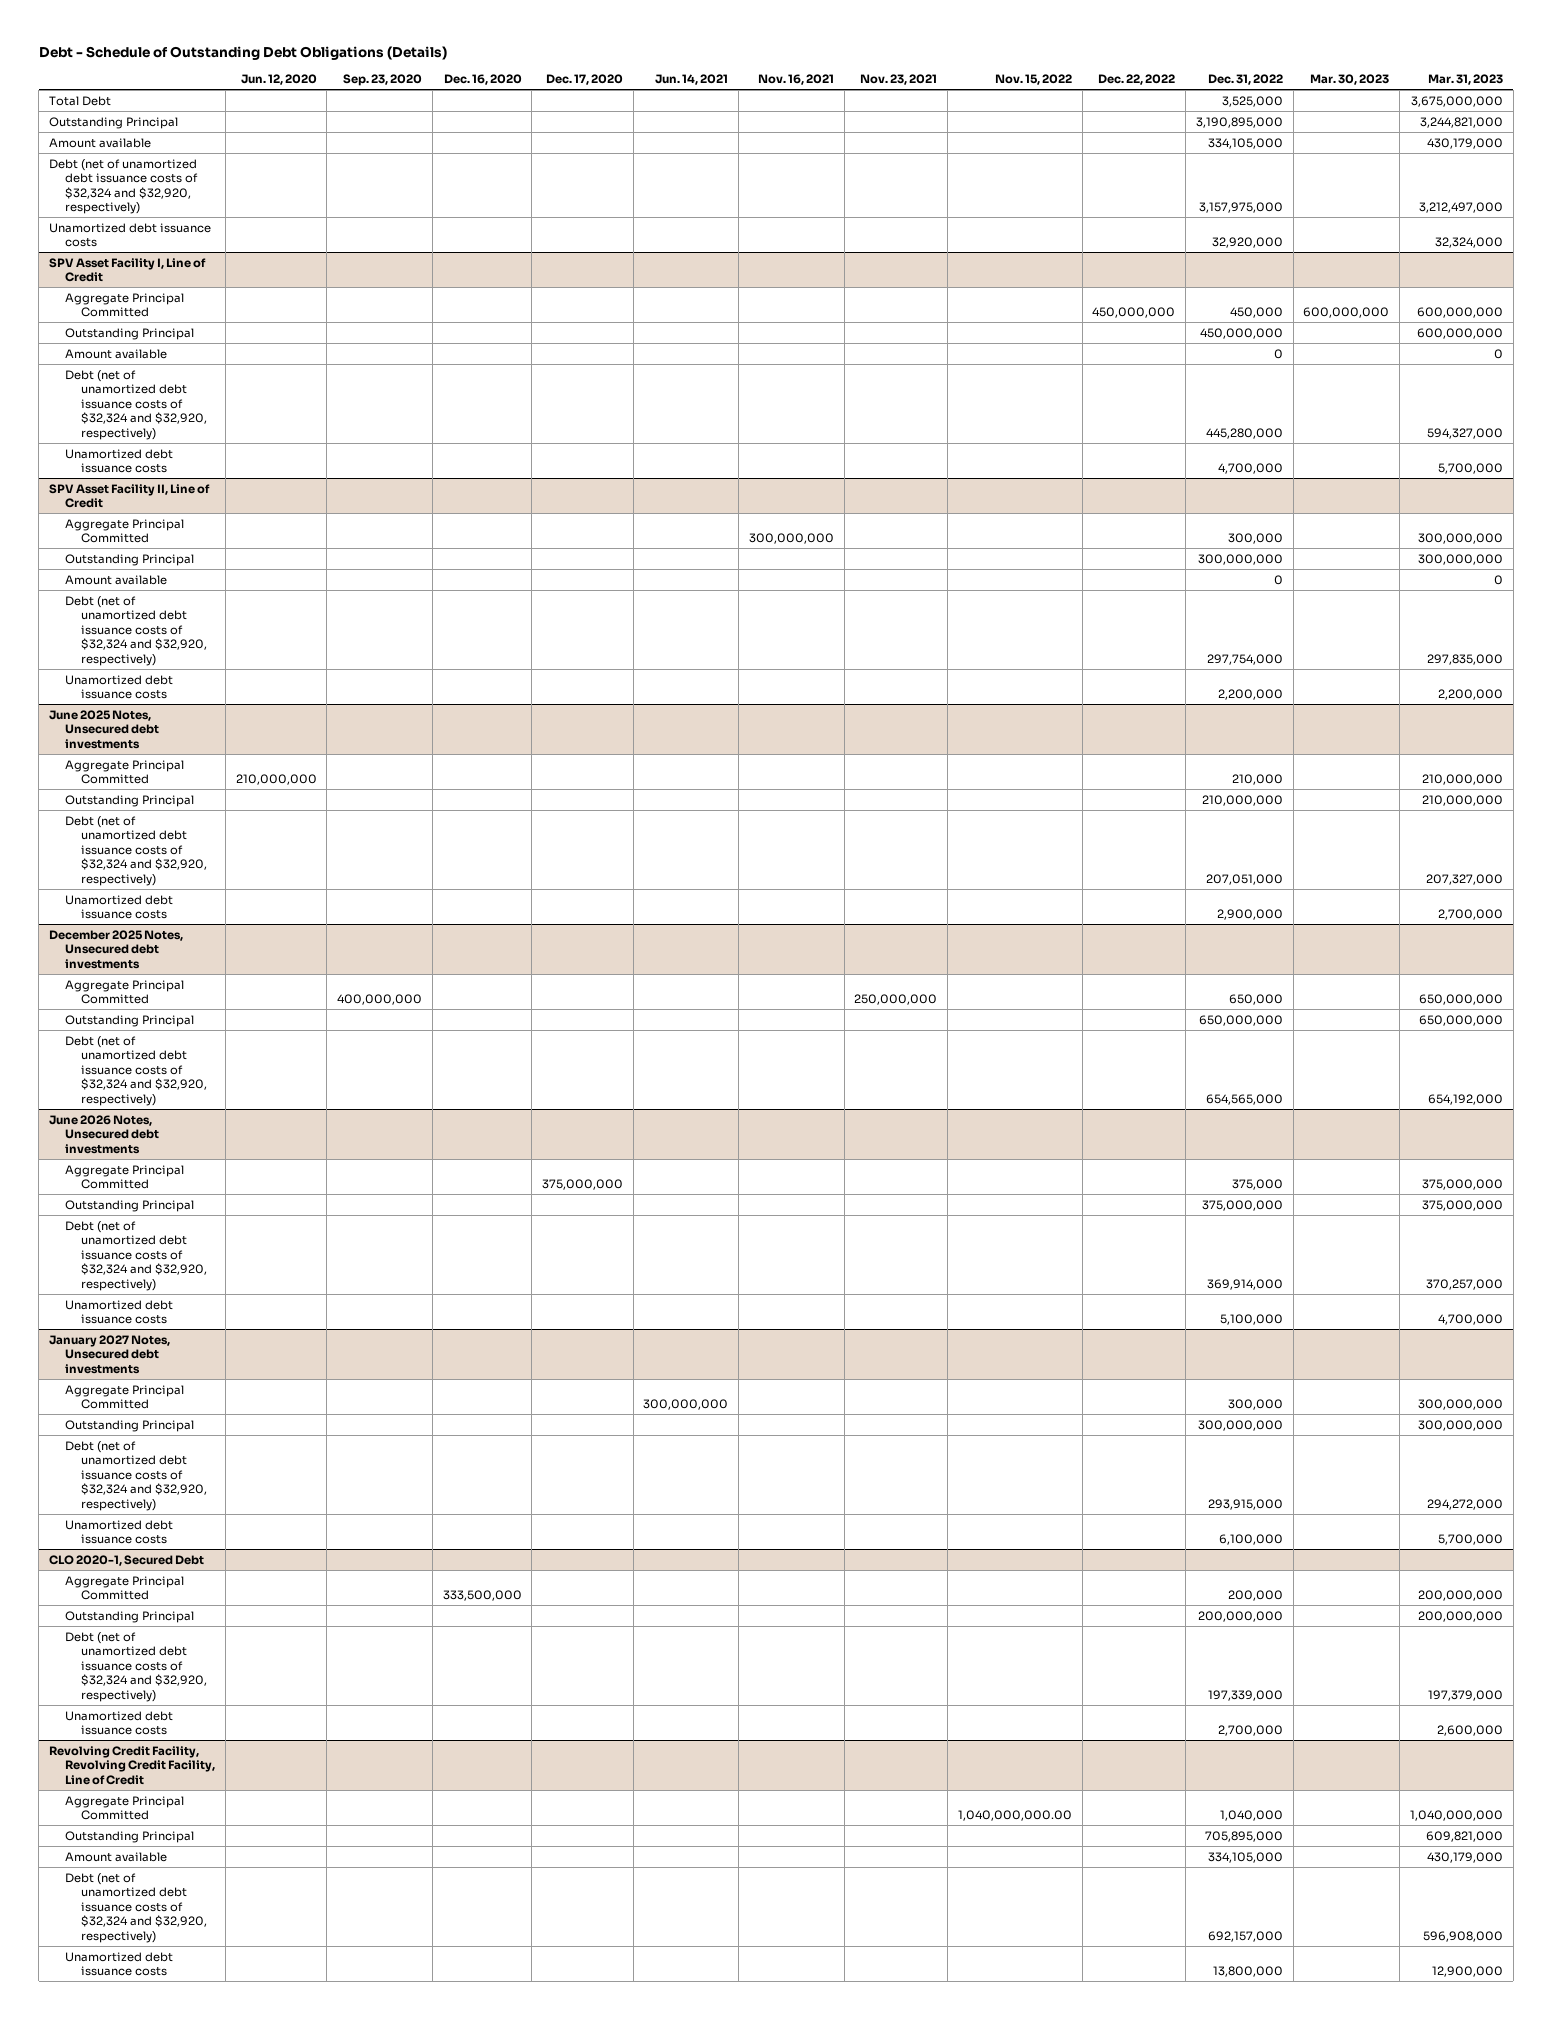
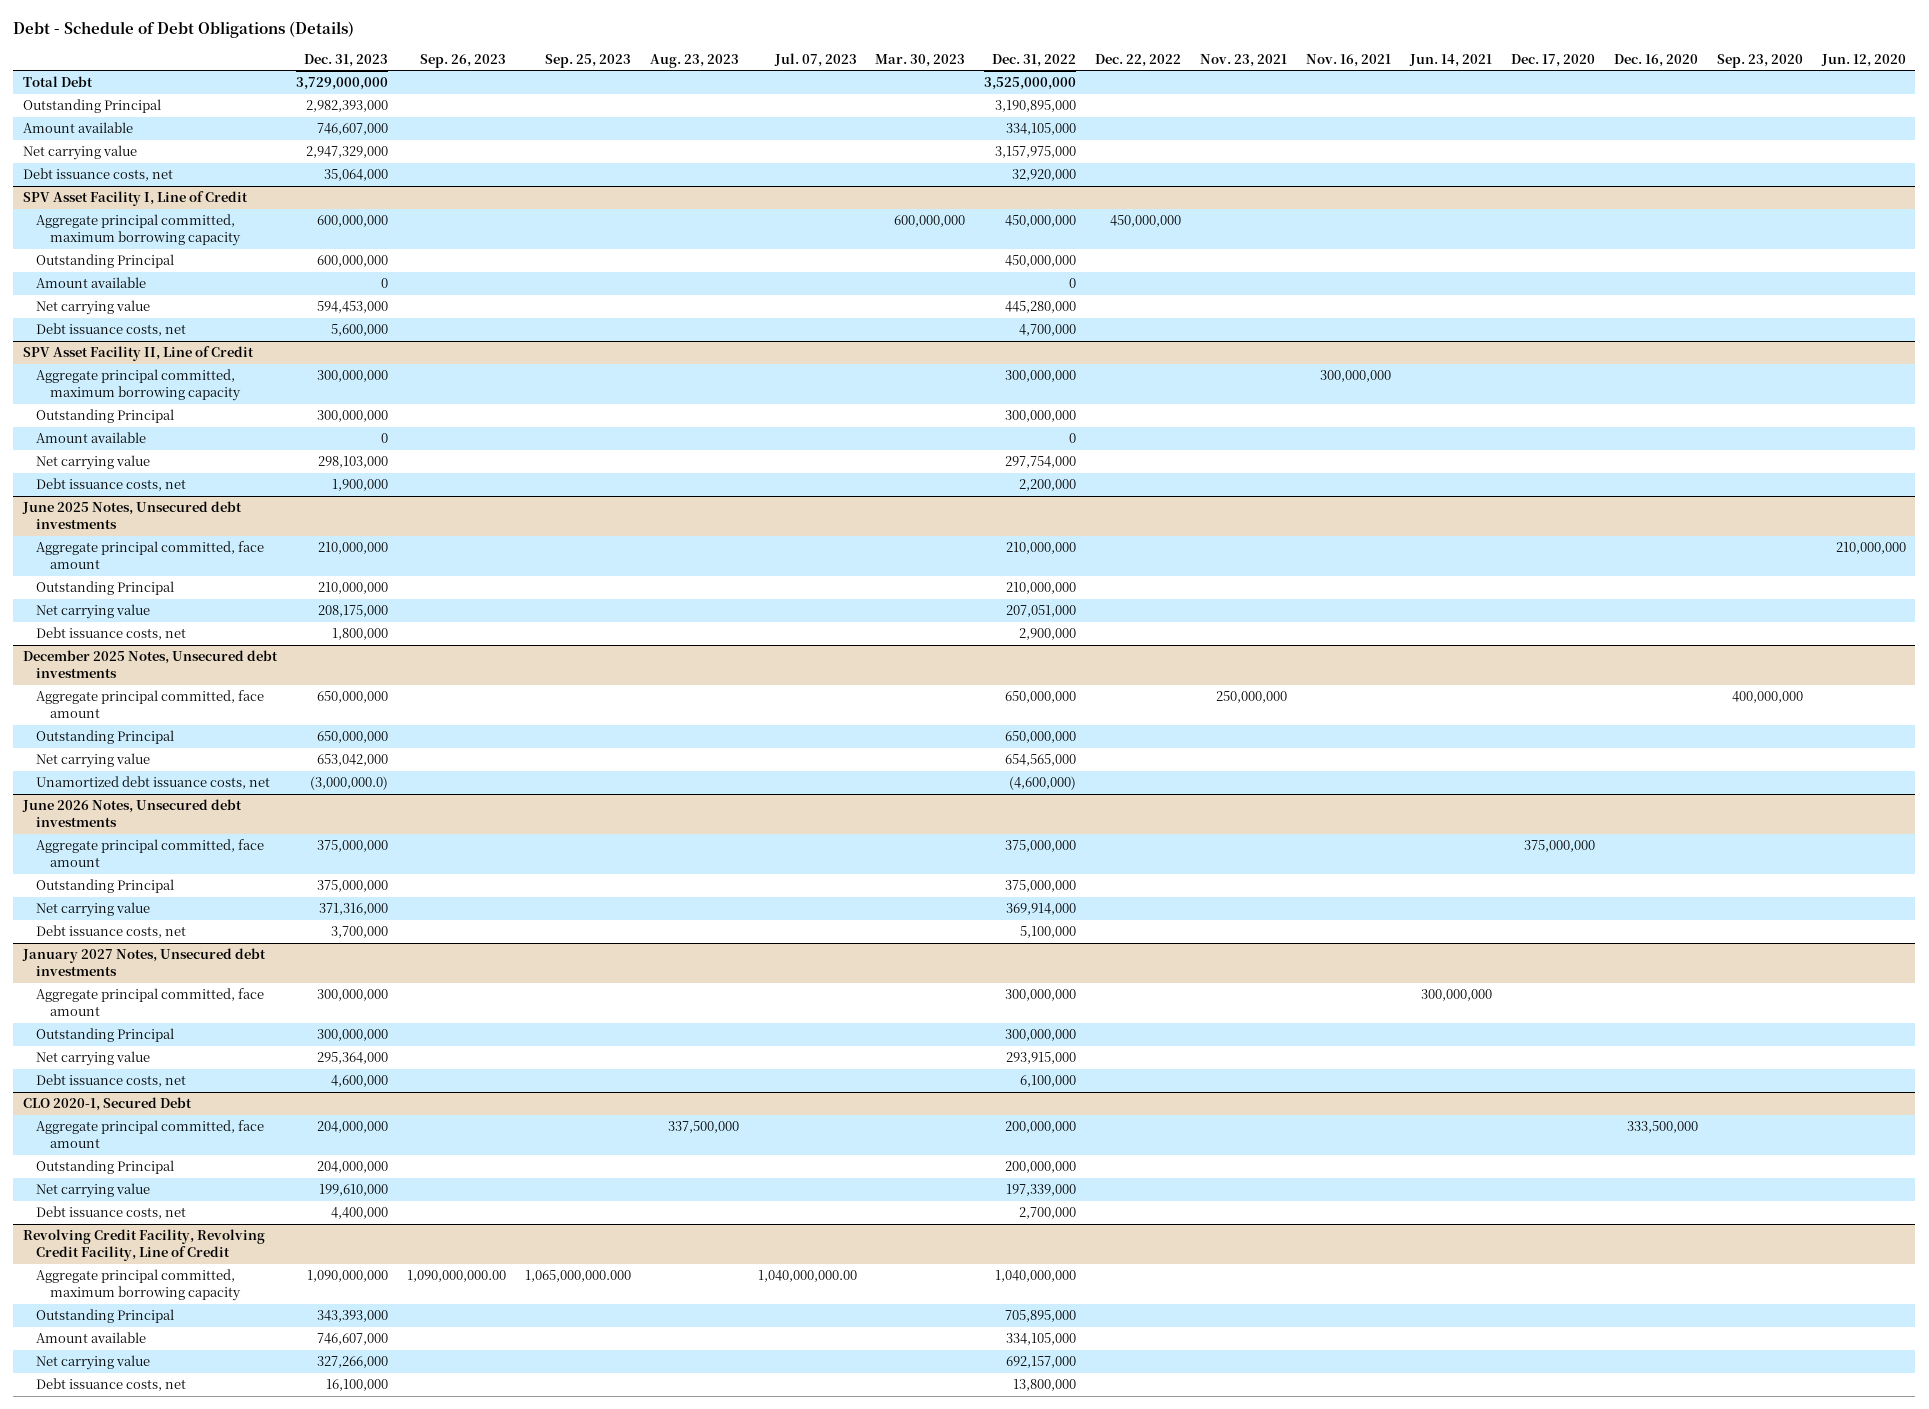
- Debt - Schedule of Outstanding Debt Obligations (Details)
+ Debt - Schedule of Debt Obligations (Details)
- | Jun. 12, 2020 | Sep. 23, 2020 | Dec. 16, 2020 | Dec. 17, 2020 | Jun. 14, 2021 | Nov. 16, 2021 | Nov. 23, 2021 | Nov. 15, 2022 | Dec. 22, 2022 | Dec. 31, 2022 | Mar. 30, 2023 | Mar. 31, 2023
+ | Dec. 31, 2023 | Sep. 26, 2023 | Sep. 25, 2023 | Aug. 23, 2023 | Jul. 07, 2023 | Mar. 30, 2023 | Dec. 31, 2022 | Dec. 22, 2022 | Nov. 23, 2021 | Nov. 16, 2021 | Jun. 14, 2021 | Dec. 17, 2020 | Dec. 16, 2020 | Sep. 23, 2020 | Jun. 12, 2020
- Total Debt | | | | | | | | | | 3,525,000 | | 3,675,000,000
+ Total Debt | 3,729,000,000 | | | | | | 3,525,000,000 | | | | | | | |
- Debt (net of unamortized debt issuance costs of $32,324 and $32,920, respectively) | | | | | | | | | | 3,157,975,000 | | 3,212,497,000
- Unamortized debt issuance costs | | | | | | | | | | 32,920,000 | | 32,324,000
+ Net carrying value | 2,947,329,000 | | | | | | 3,157,975,000 | | | | | | | |
+ Debt issuance costs, net | 35,064,000 | | | | | | 32,920,000 | | | | | | | |
@ SPV Asset Facility I, Line of Credit
- Aggregate Principal Committed | | | | | | | | | 450,000,000 | 450,000 | 600,000,000 | 600,000,000
+ Aggregate principal committed, maximum borrowing capacity | 600,000,000 | | | | | 600,000,000 | 450,000,000 | 450,000,000 | | | | | | |
- Debt (net of unamortized debt issuance costs of $32,324 and $32,920, respectively) | | | | | | | | | | 445,280,000 | | 594,327,000
- Unamortized debt issuance costs | | | | | | | | | | 4,700,000 | | 5,700,000
+ Net carrying value | 594,453,000 | | | | | | 445,280,000 | | | | | | | |
+ Debt issuance costs, net | 5,600,000 | | | | | | 4,700,000 | | | | | | | |
@ SPV Asset Facility II, Line of Credit
- Aggregate Principal Committed | | | | | | 300,000,000 | | | | 300,000 | | 300,000,000
+ Aggregate principal committed, maximum borrowing capacity | 300,000,000 | | | | | | 300,000,000 | | | 300,000,000 | | | | |
- Debt (net of unamortized debt issuance costs of $32,324 and $32,920, respectively) | | | | | | | | | | 297,754,000 | | 297,835,000
- Unamortized debt issuance costs | | | | | | | | | | 2,200,000 | | 2,200,000
+ Net carrying value | 298,103,000 | | | | | | 297,754,000 | | | | | | | |
+ Debt issuance costs, net | 1,900,000 | | | | | | 2,200,000 | | | | | | | |
@ June 2025 Notes, Unsecured debt investments
- Aggregate Principal Committed | 210,000,000 | | | | | | | | | 210,000 | | 210,000,000
+ Aggregate principal committed, face amount | 210,000,000 | | | | | | 210,000,000 | | | | | | | | 210,000,000
- Debt (net of unamortized debt issuance costs of $32,324 and $32,920, respectively) | | | | | | | | | | 207,051,000 | | 207,327,000
- Unamortized debt issuance costs | | | | | | | | | | 2,900,000 | | 2,700,000
+ Net carrying value | 208,175,000 | | | | | | 207,051,000 | | | | | | | |
+ Debt issuance costs, net | 1,800,000 | | | | | | 2,900,000 | | | | | | | |
@ December 2025 Notes, Unsecured debt investments
- Aggregate Principal Committed | | 400,000,000 | | | | | 250,000,000 | | | 650,000 | | 650,000,000
+ Aggregate principal committed, face amount | 650,000,000 | | | | | | 650,000,000 | | 250,000,000 | | | | | 400,000,000 |
- Debt (net of unamortized debt issuance costs of $32,324 and $32,920, respectively) | | | | | | | | | | 654,565,000 | | 654,192,000
+ Net carrying value | 653,042,000 | | | | | | 654,565,000 | | | | | | | |
+ Unamortized debt issuance costs, net | (3,000,000.0) | | | | | | (4,600,000) | | | | | | | |
@ June 2026 Notes, Unsecured debt investments
- Aggregate Principal Committed | | | | 375,000,000 | | | | | | 375,000 | | 375,000,000
+ Aggregate principal committed, face amount | 375,000,000 | | | | | | 375,000,000 | | | | | 375,000,000 | | |
- Debt (net of unamortized debt issuance costs of $32,324 and $32,920, respectively) | | | | | | | | | | 369,914,000 | | 370,257,000
- Unamortized debt issuance costs | | | | | | | | | | 5,100,000 | | 4,700,000
+ Net carrying value | 371,316,000 | | | | | | 369,914,000 | | | | | | | |
+ Debt issuance costs, net | 3,700,000 | | | | | | 5,100,000 | | | | | | | |
@ January 2027 Notes, Unsecured debt investments
- Aggregate Principal Committed | | | | | 300,000,000 | | | | | 300,000 | | 300,000,000
+ Aggregate principal committed, face amount | 300,000,000 | | | | | | 300,000,000 | | | | 300,000,000 | | | |
- Debt (net of unamortized debt issuance costs of $32,324 and $32,920, respectively) | | | | | | | | | | 293,915,000 | | 294,272,000
- Unamortized debt issuance costs | | | | | | | | | | 6,100,000 | | 5,700,000
+ Net carrying value | 295,364,000 | | | | | | 293,915,000 | | | | | | | |
+ Debt issuance costs, net | 4,600,000 | | | | | | 6,100,000 | | | | | | | |
@ CLO 2020-1, Secured Debt
- Aggregate Principal Committed | | | 333,500,000 | | | | | | | 200,000 | | 200,000,000
+ Aggregate principal committed, face amount | 204,000,000 | | | 337,500,000 | | | 200,000,000 | | | | | | 333,500,000 | |
- Debt (net of unamortized debt issuance costs of $32,324 and $32,920, respectively) | | | | | | | | | | 197,339,000 | | 197,379,000
- Unamortized debt issuance costs | | | | | | | | | | 2,700,000 | | 2,600,000
+ Net carrying value | 199,610,000 | | | | | | 197,339,000 | | | | | | | |
+ Debt issuance costs, net | 4,400,000 | | | | | | 2,700,000 | | | | | | | |
@ Revolving Credit Facility, Revolving Credit Facility, Line of Credit
- Aggregate Principal Committed | | | | | | | | 1,040,000,000.00 | | 1,040,000 | | 1,040,000,000
+ Aggregate principal committed, maximum borrowing capacity | 1,090,000,000 | 1,090,000,000.00 | 1,065,000,000.000 | | 1,040,000,000.00 | | 1,040,000,000 | | | | | | | |
- Debt (net of unamortized debt issuance costs of $32,324 and $32,920, respectively) | | | | | | | | | | 692,157,000 | | 596,908,000
- Unamortized debt issuance costs | | | | | | | | | | 13,800,000 | | 12,900,000
+ Net carrying value | 327,266,000 | | | | | | 692,157,000 | | | | | | | |
+ Debt issuance costs, net | 16,100,000 | | | | | | 13,800,000 | | | | | | | |

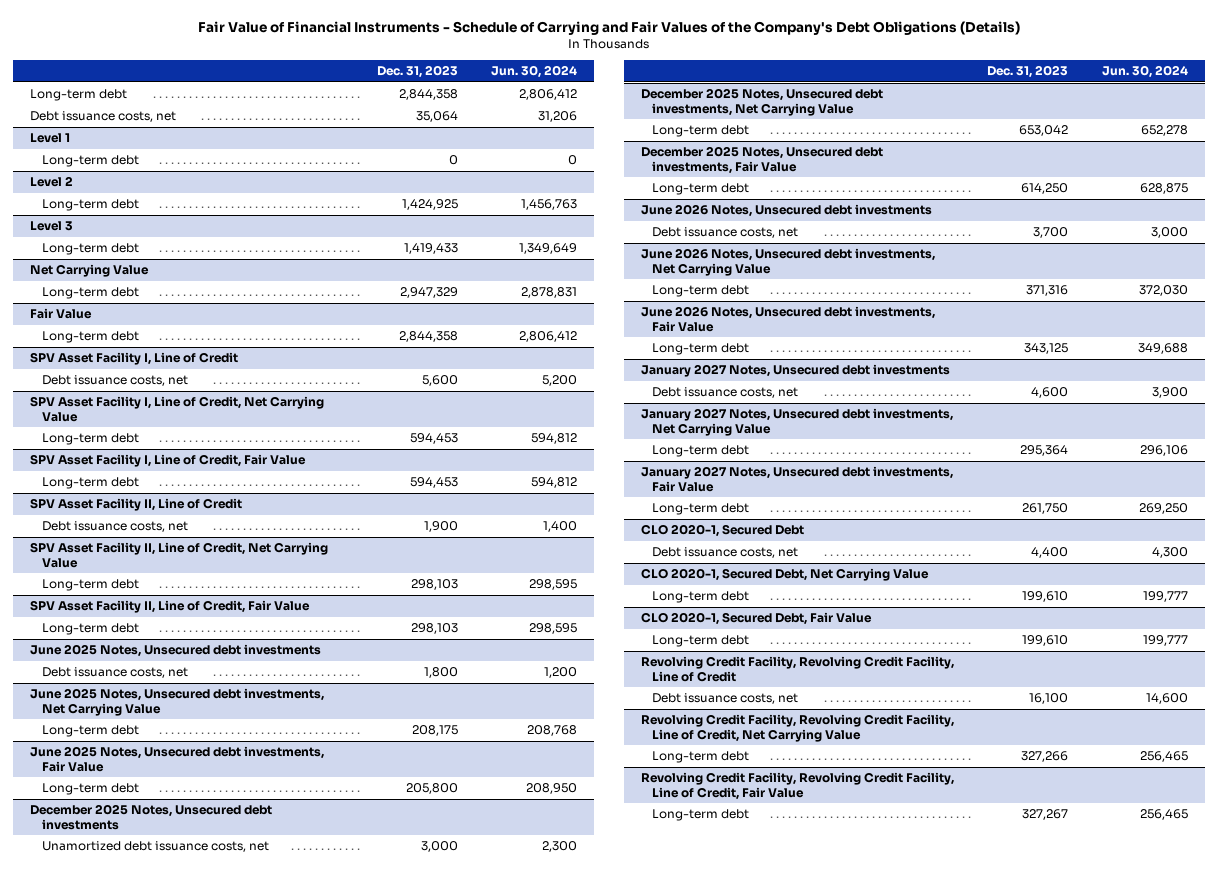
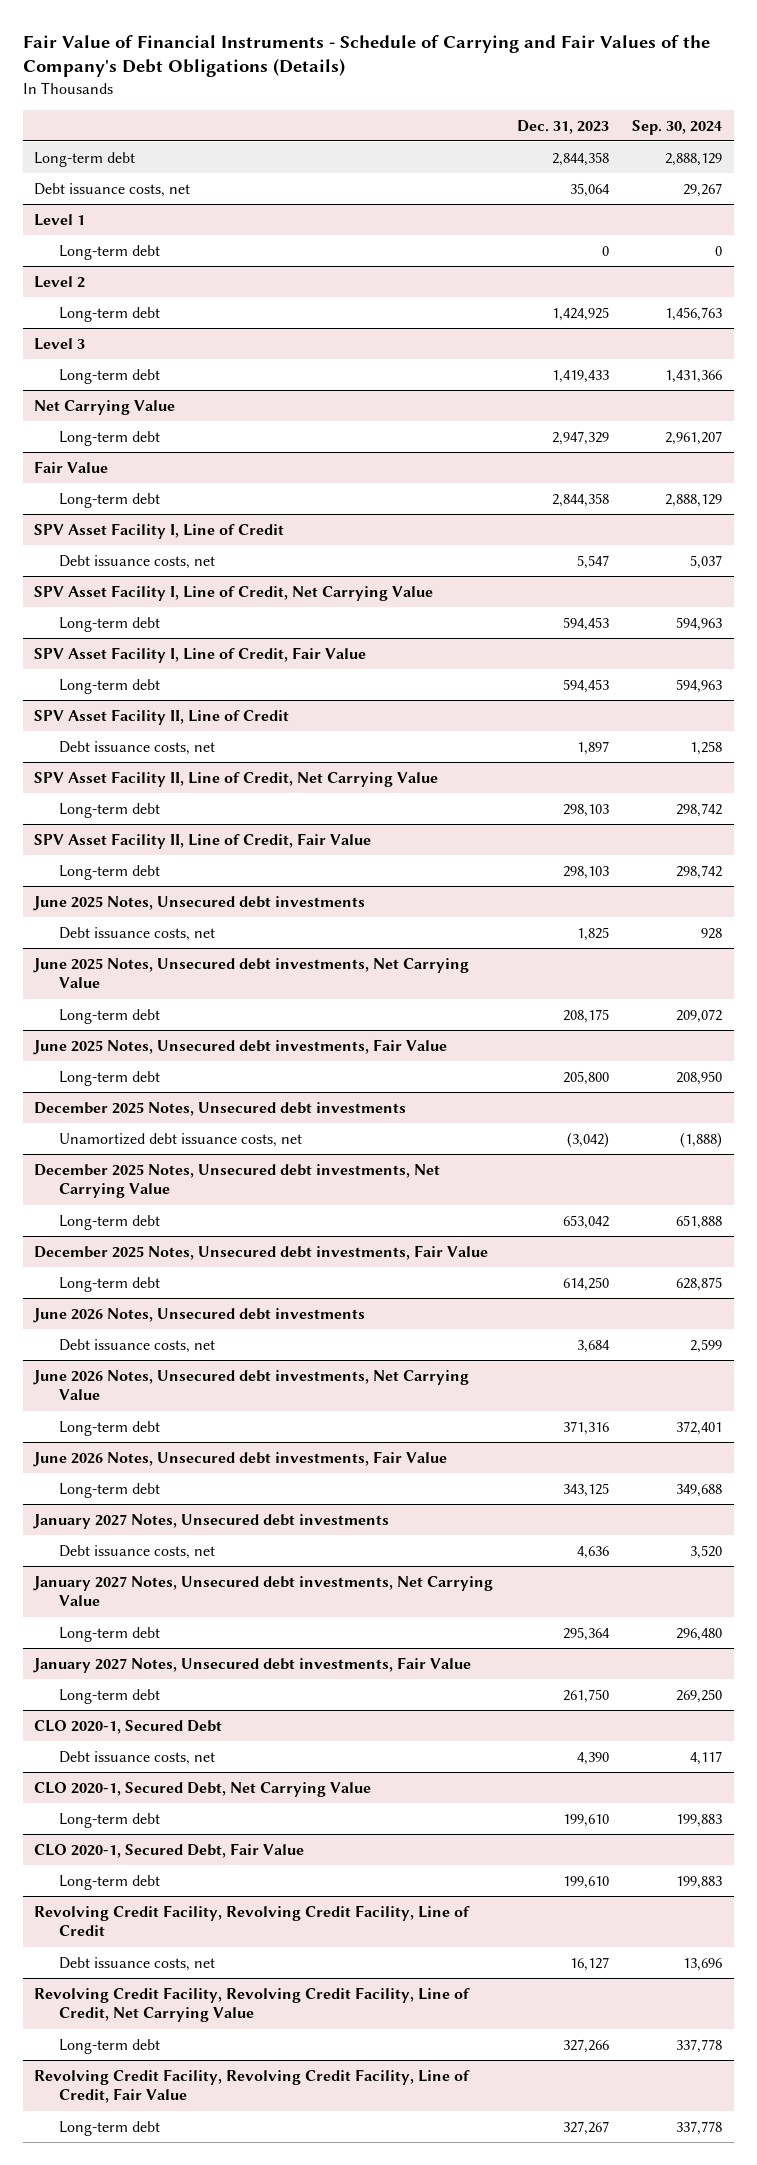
- | Dec. 31, 2023 | Jun. 30, 2024
+ | Dec. 31, 2023 | Sep. 30, 2024
@ SPV Asset Facility I, Line of Credit
- Debt issuance costs, net | 5,600 | 5,200
+ Debt issuance costs, net | 5,547 | 5,037
@ SPV Asset Facility II, Line of Credit
- Debt issuance costs, net | 1,900 | 1,400
+ Debt issuance costs, net | 1,897 | 1,258
@ June 2025 Notes, Unsecured debt investments
- Debt issuance costs, net | 1,800 | 1,200
+ Debt issuance costs, net | 1,825 | 928
@ December 2025 Notes, Unsecured debt investments
- Unamortized debt issuance costs, net | 3,000 | 2,300
+ Unamortized debt issuance costs, net | (3,042) | (1,888)
@ June 2026 Notes, Unsecured debt investments
- Debt issuance costs, net | 3,700 | 3,000
+ Debt issuance costs, net | 3,684 | 2,599
@ January 2027 Notes, Unsecured debt investments
- Debt issuance costs, net | 4,600 | 3,900
+ Debt issuance costs, net | 4,636 | 3,520
@ CLO 2020-1, Secured Debt
- Debt issuance costs, net | 4,400 | 4,300
+ Debt issuance costs, net | 4,390 | 4,117
@ Revolving Credit Facility, Revolving Credit Facility, Line of Credit
- Debt issuance costs, net | 16,100 | 14,600
+ Debt issuance costs, net | 16,127 | 13,696

